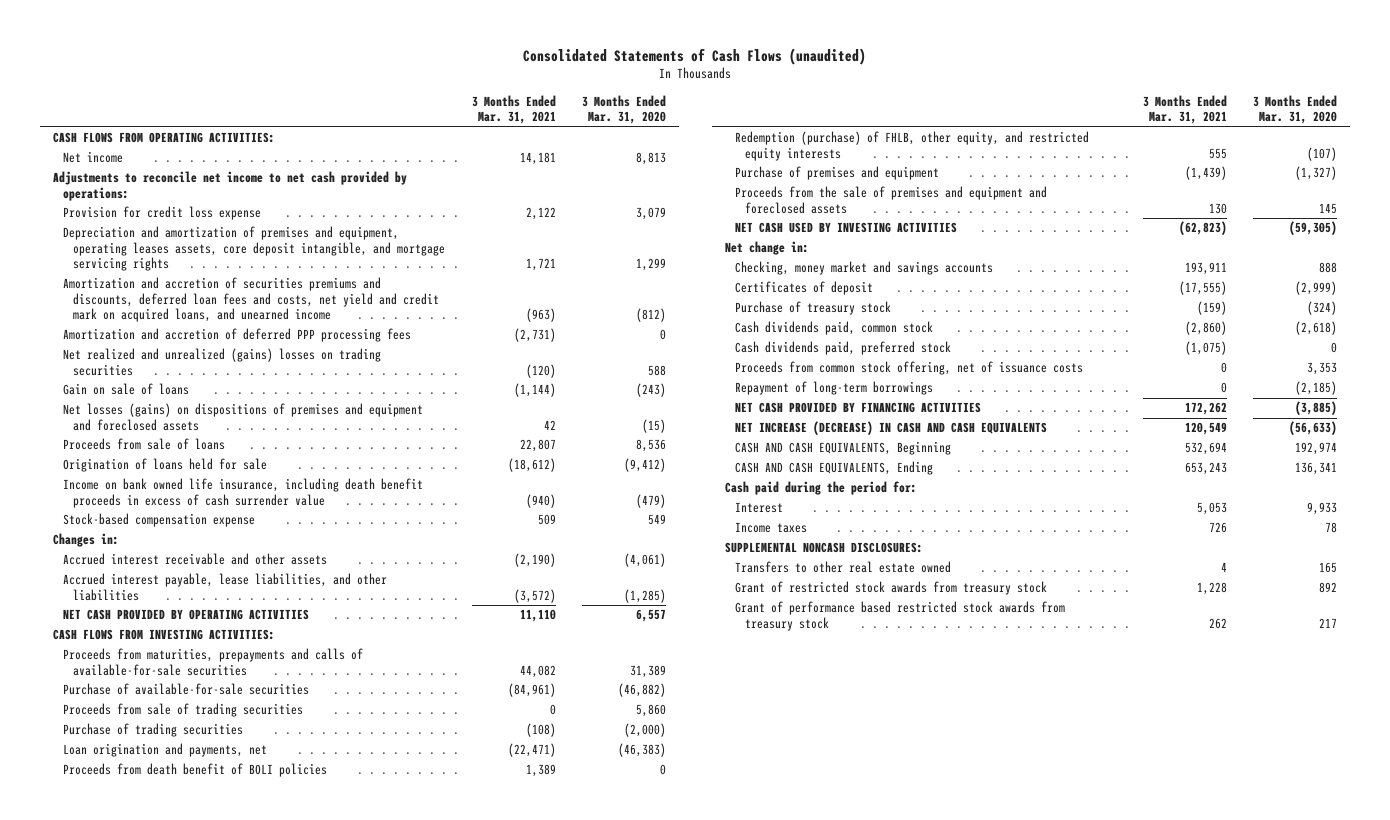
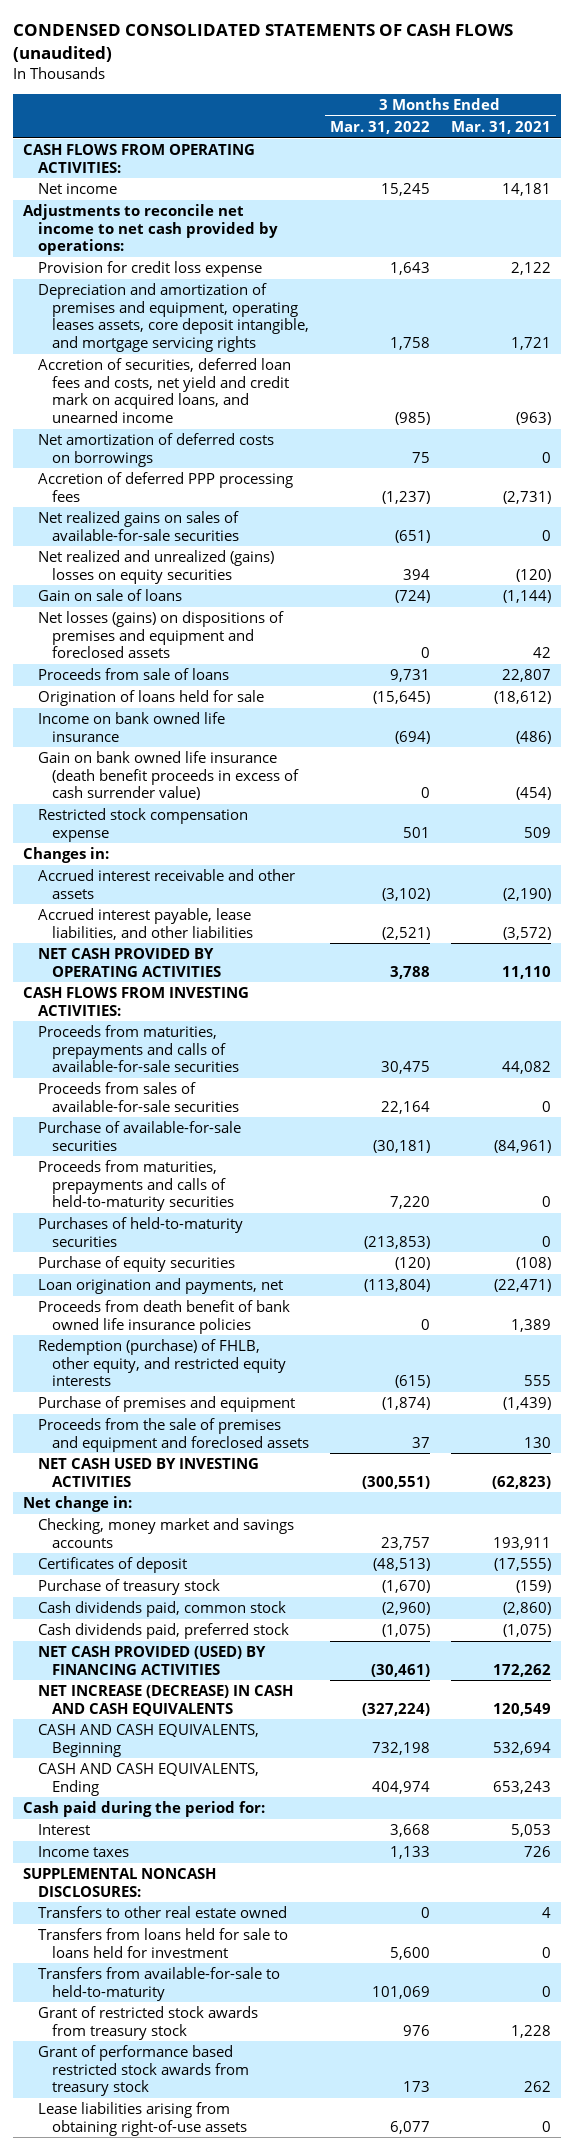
- Consolidated Statements of Cash Flows (unaudited)
+ CONDENSED CONSOLIDATED STATEMENTS OF CASH FLOWS (unaudited)
- | 3 Months Ended Mar. 31, 2021 | 3 Months Ended Mar. 31, 2020
+ | 3 Months Ended Mar. 31, 2022 | 3 Months Ended Mar. 31, 2021
- Amortization and accretion of securities premiums and discounts, deferred loan fees and costs, net yield and credit mark on acquired loans, and unearned income | (963) | (812)
- Amortization and accretion of deferred PPP processing fees | (2,731) | 0
- Net realized and unrealized (gains) losses on trading securities | (120) | 588
+ Accretion of securities, deferred loan fees and costs, net yield and credit mark on acquired loans, and unearned income | (985) | (963)
+ Net amortization of deferred costs on borrowings | 75 | 0
+ Accretion of deferred PPP processing fees | (1,237) | (2,731)
+ Net realized gains on sales of available-for-sale securities | (651) | 0
+ Net realized and unrealized (gains) losses on equity securities | 394 | (120)
- Income on bank owned life insurance, including death benefit proceeds in excess of cash surrender value | (940) | (479)
- Stock-based compensation expense | 509 | 549
+ Income on bank owned life insurance | (694) | (486)
+ Gain on bank owned life insurance (death benefit proceeds in excess of cash surrender value) | 0 | (454)
+ Restricted stock compensation expense | 501 | 509
+ Proceeds from sales of available-for-sale securities | 22,164 | 0
- Proceeds from sale of trading securities | 0 | 5,860
- Purchase of trading securities | (108) | (2,000)
+ Proceeds from maturities, prepayments and calls of held-to-maturity securities | 7,220 | 0
+ Purchases of held-to-maturity securities | (213,853) | 0
+ Purchase of equity securities | (120) | (108)
- Proceeds from death benefit of BOLI policies | 1,389 | 0
+ Proceeds from death benefit of bank owned life insurance policies | 0 | 1,389
- Proceeds from common stock offering, net of issuance costs | 0 | 3,353
- Repayment of long-term borrowings | 0 | (2,185)
- NET CASH PROVIDED BY FINANCING ACTIVITIES | 172,262 | (3,885)
+ NET CASH PROVIDED (USED) BY FINANCING ACTIVITIES | (30,461) | 172,262
+ Transfers from loans held for sale to loans held for investment | 5,600 | 0
+ Transfers from available-for-sale to held-to-maturity | 101,069 | 0
+ Lease liabilities arising from obtaining right-of-use assets | 6,077 | 0

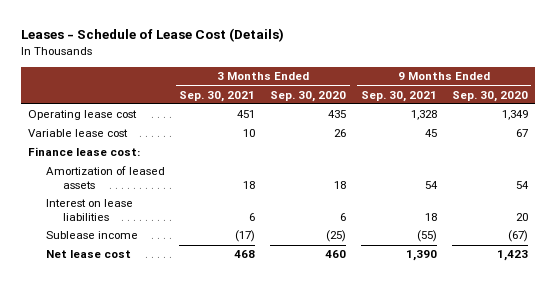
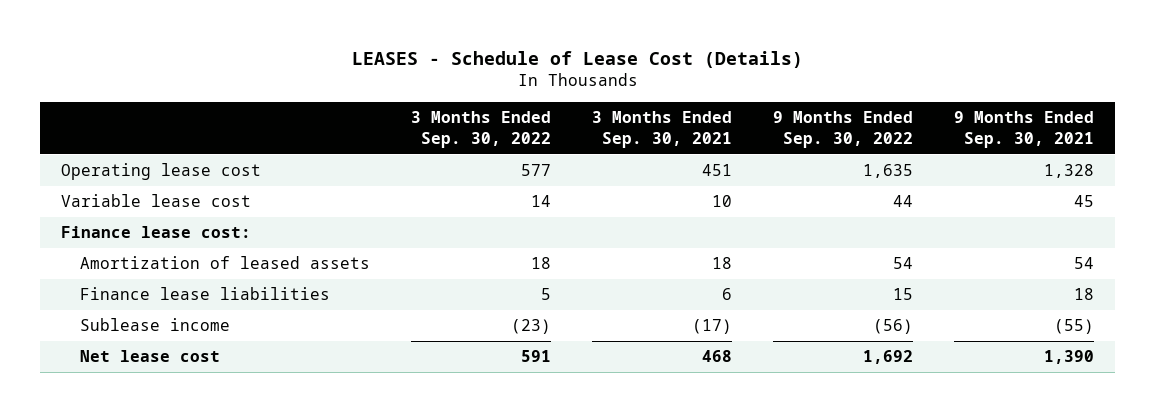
- Leases - Schedule of Lease Cost (Details)
+ LEASES - Schedule of Lease Cost (Details)
- | 3 Months Ended Sep. 30, 2021 | 3 Months Ended Sep. 30, 2020 | 9 Months Ended Sep. 30, 2021 | 9 Months Ended Sep. 30, 2020
+ | 3 Months Ended Sep. 30, 2022 | 3 Months Ended Sep. 30, 2021 | 9 Months Ended Sep. 30, 2022 | 9 Months Ended Sep. 30, 2021
- Interest on lease liabilities | 6 | 6 | 18 | 20
+ Finance lease liabilities | 5 | 6 | 15 | 18

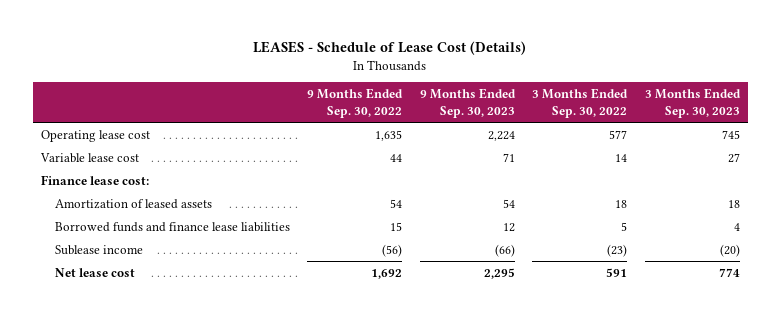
- | 3 Months Ended Sep. 30, 2022 | 3 Months Ended Sep. 30, 2021 | 9 Months Ended Sep. 30, 2022 | 9 Months Ended Sep. 30, 2021
+ | 9 Months Ended Sep. 30, 2022 | 9 Months Ended Sep. 30, 2023 | 3 Months Ended Sep. 30, 2022 | 3 Months Ended Sep. 30, 2023
- Finance lease liabilities | 5 | 6 | 15 | 18
+ Borrowed funds and finance lease liabilities | 15 | 12 | 5 | 4

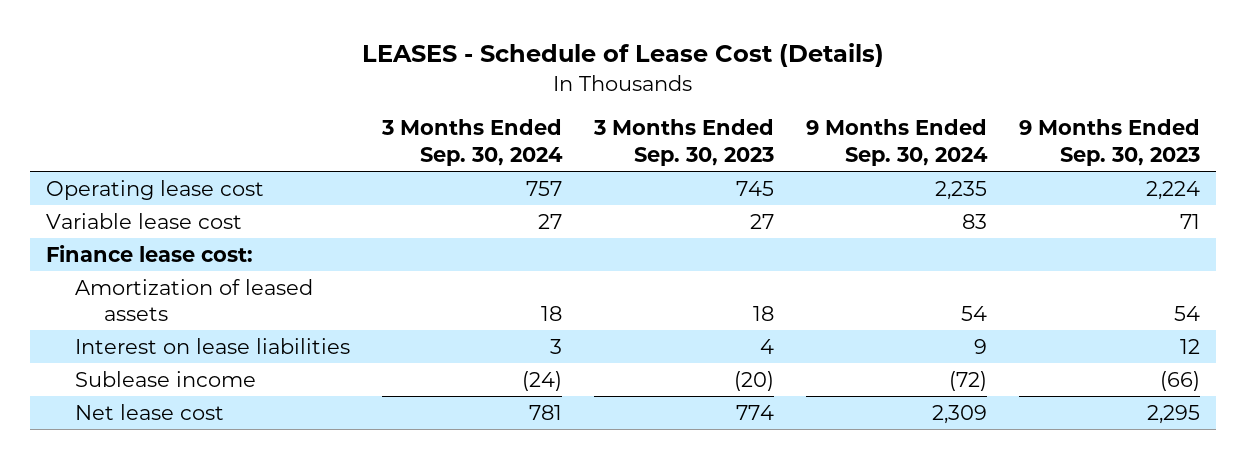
- | 9 Months Ended Sep. 30, 2022 | 9 Months Ended Sep. 30, 2023 | 3 Months Ended Sep. 30, 2022 | 3 Months Ended Sep. 30, 2023
+ | 3 Months Ended Sep. 30, 2024 | 3 Months Ended Sep. 30, 2023 | 9 Months Ended Sep. 30, 2024 | 9 Months Ended Sep. 30, 2023
- Borrowed funds and finance lease liabilities | 15 | 12 | 5 | 4
+ Interest on lease liabilities | 3 | 4 | 9 | 12

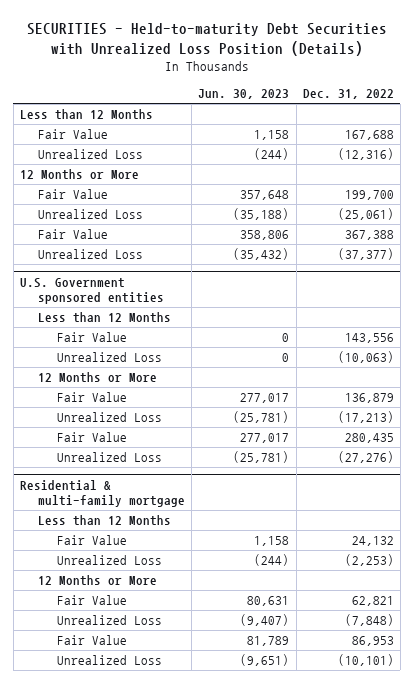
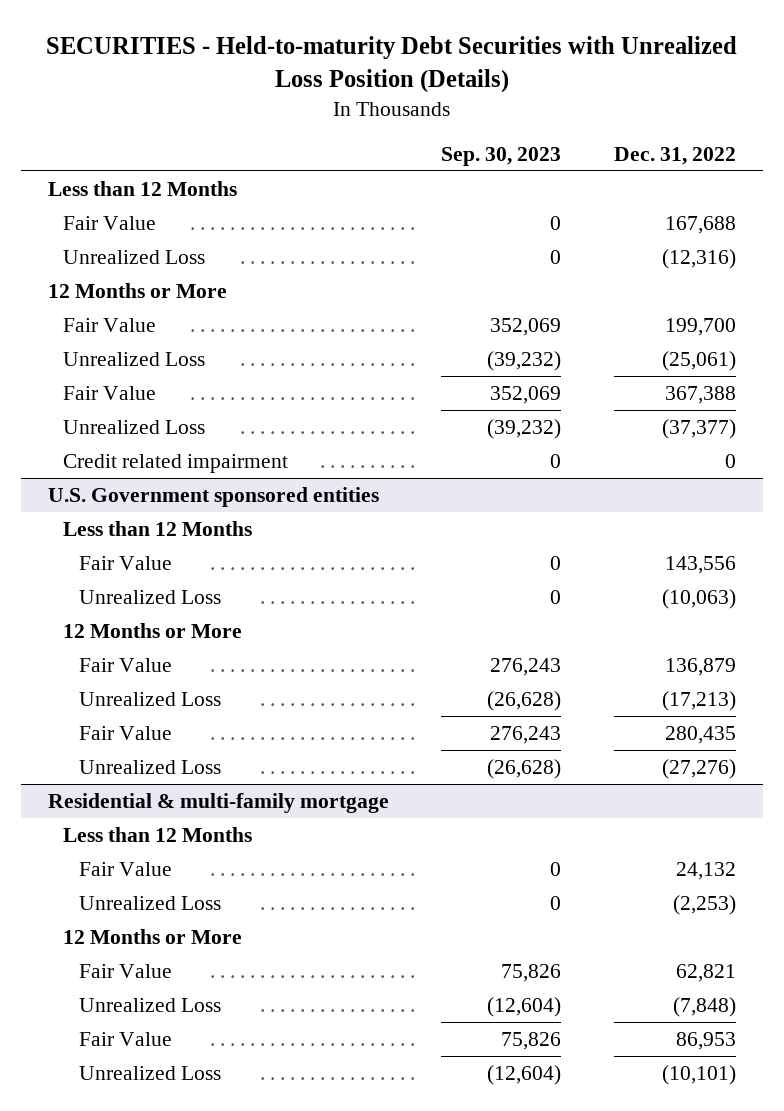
- | Jun. 30, 2023 | Dec. 31, 2022
+ | Sep. 30, 2023 | Dec. 31, 2022
+ Credit related impairment | 0 | 0

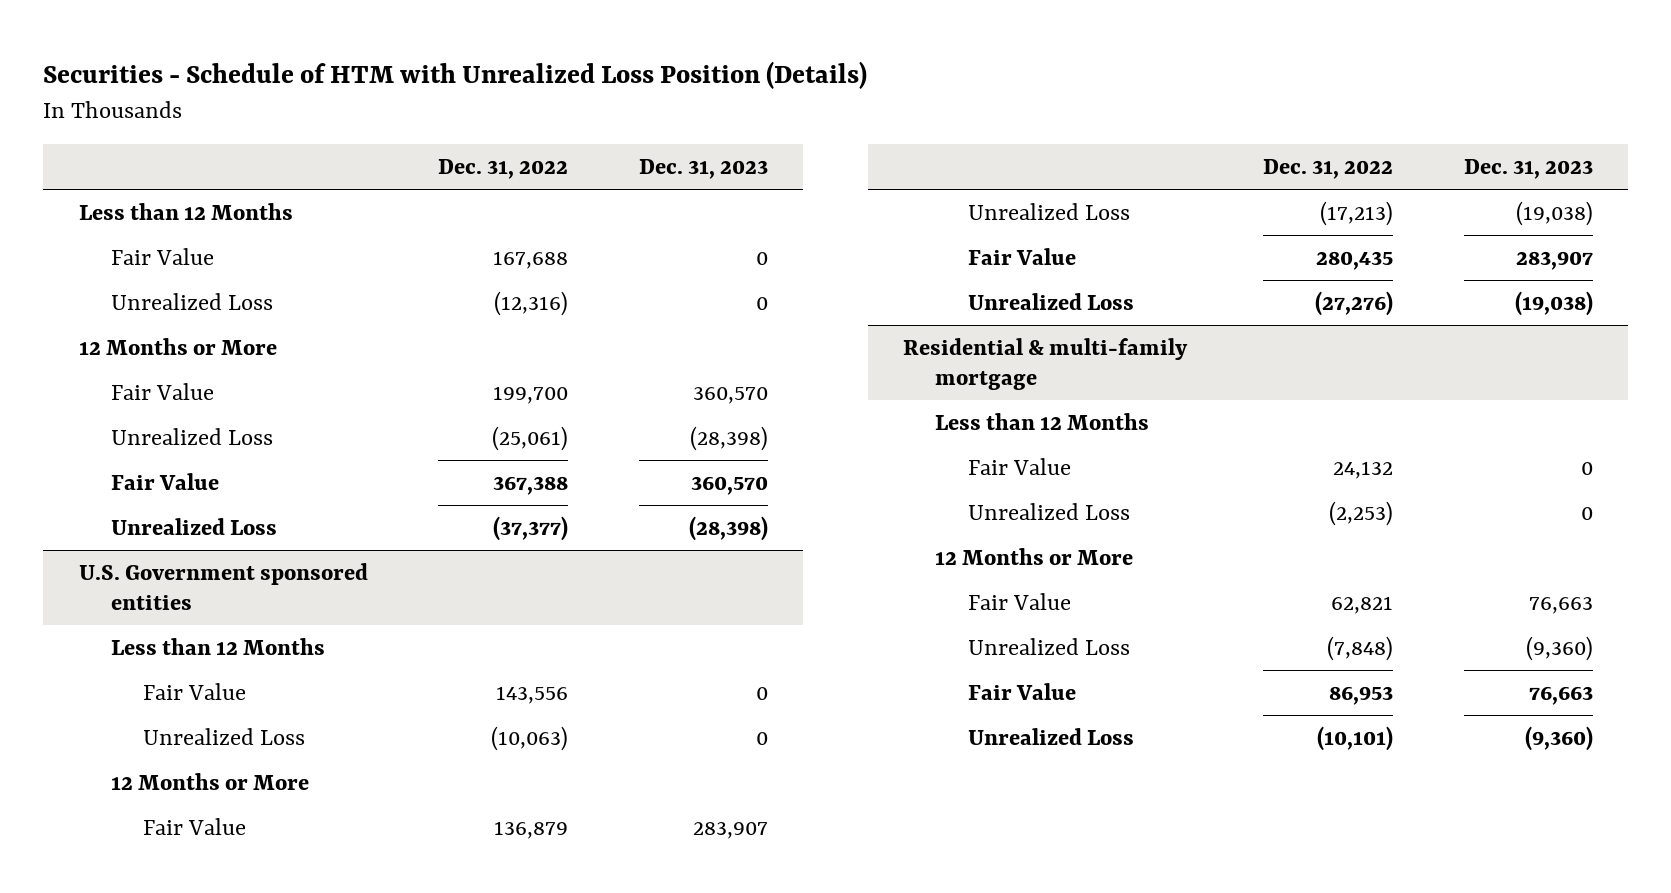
- SECURITIES - Held-to-maturity Debt Securities with Unrealized Loss Position (Details)
+ Securities - Schedule of HTM with Unrealized Loss Position (Details)
- | Sep. 30, 2023 | Dec. 31, 2022
+ | Dec. 31, 2022 | Dec. 31, 2023
- Credit related impairment | 0 | 0

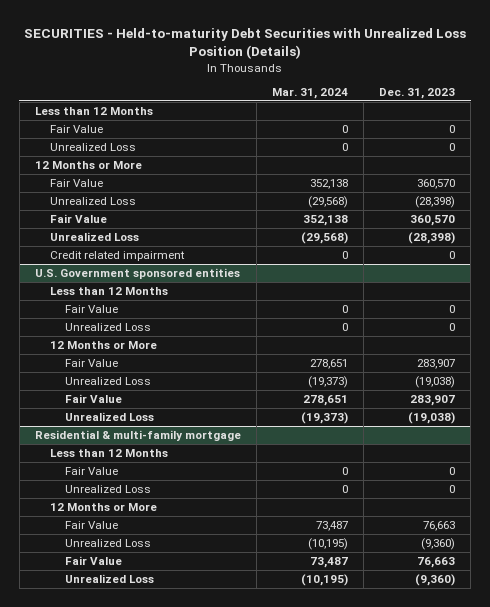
- Securities - Schedule of HTM with Unrealized Loss Position (Details)
+ SECURITIES - Held-to-maturity Debt Securities with Unrealized Loss Position (Details)
- | Dec. 31, 2022 | Dec. 31, 2023
+ | Mar. 31, 2024 | Dec. 31, 2023
+ Credit related impairment | 0 | 0

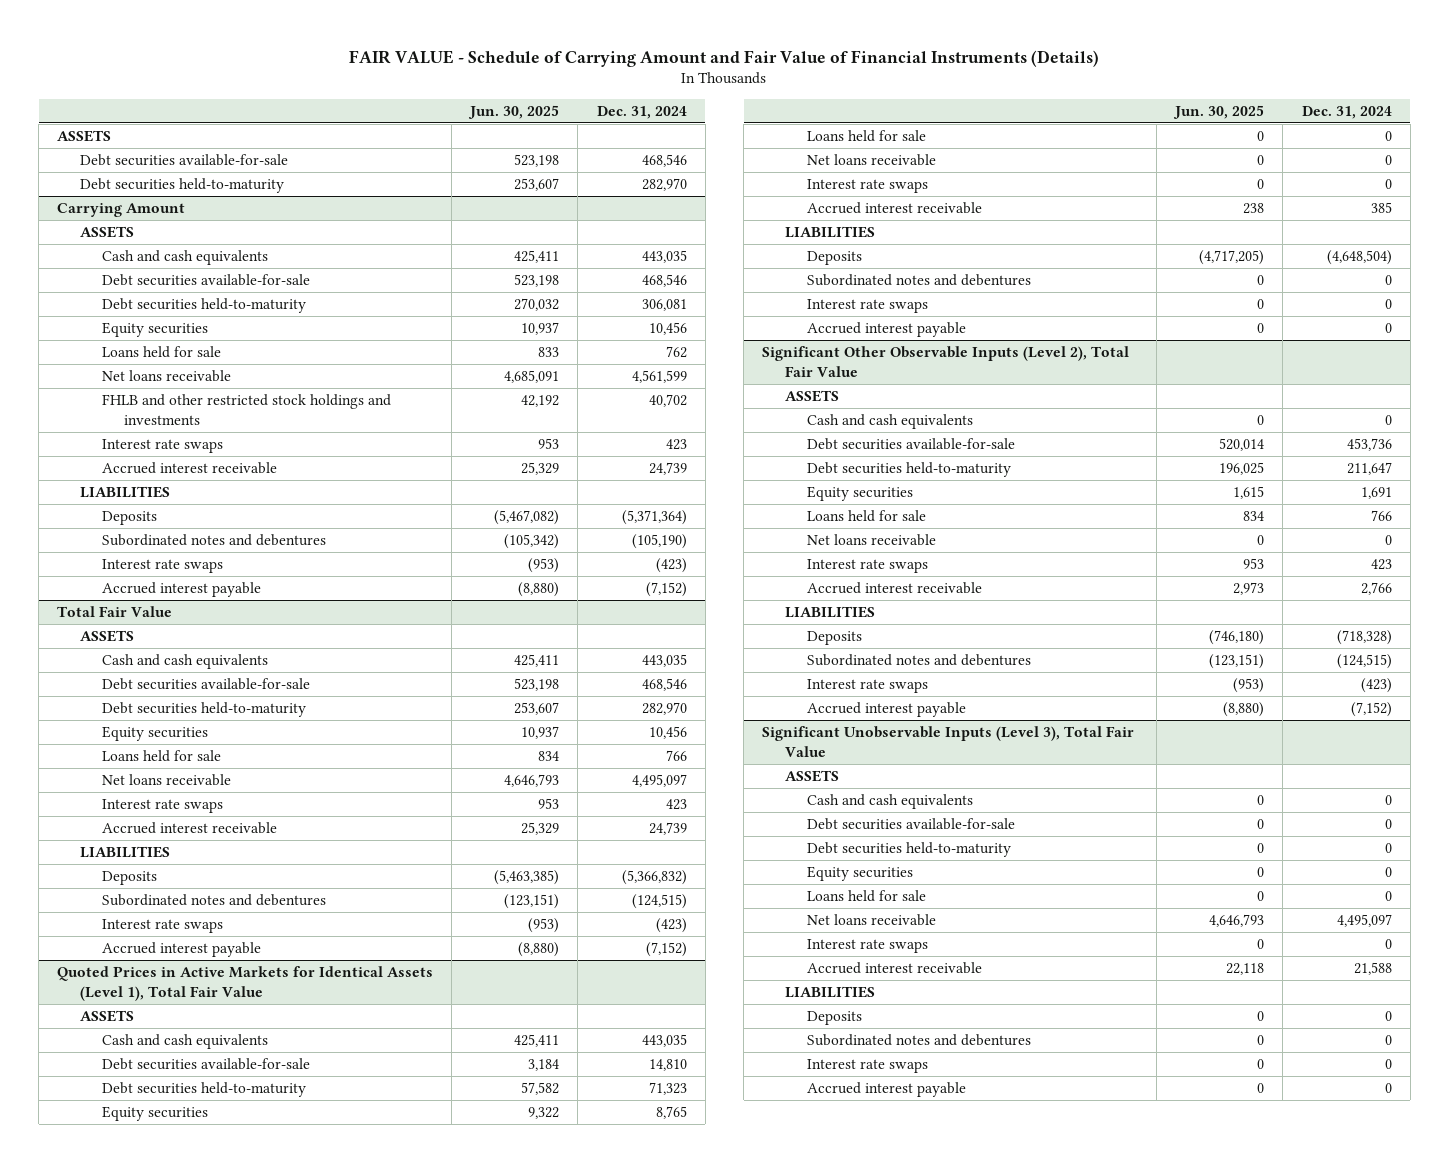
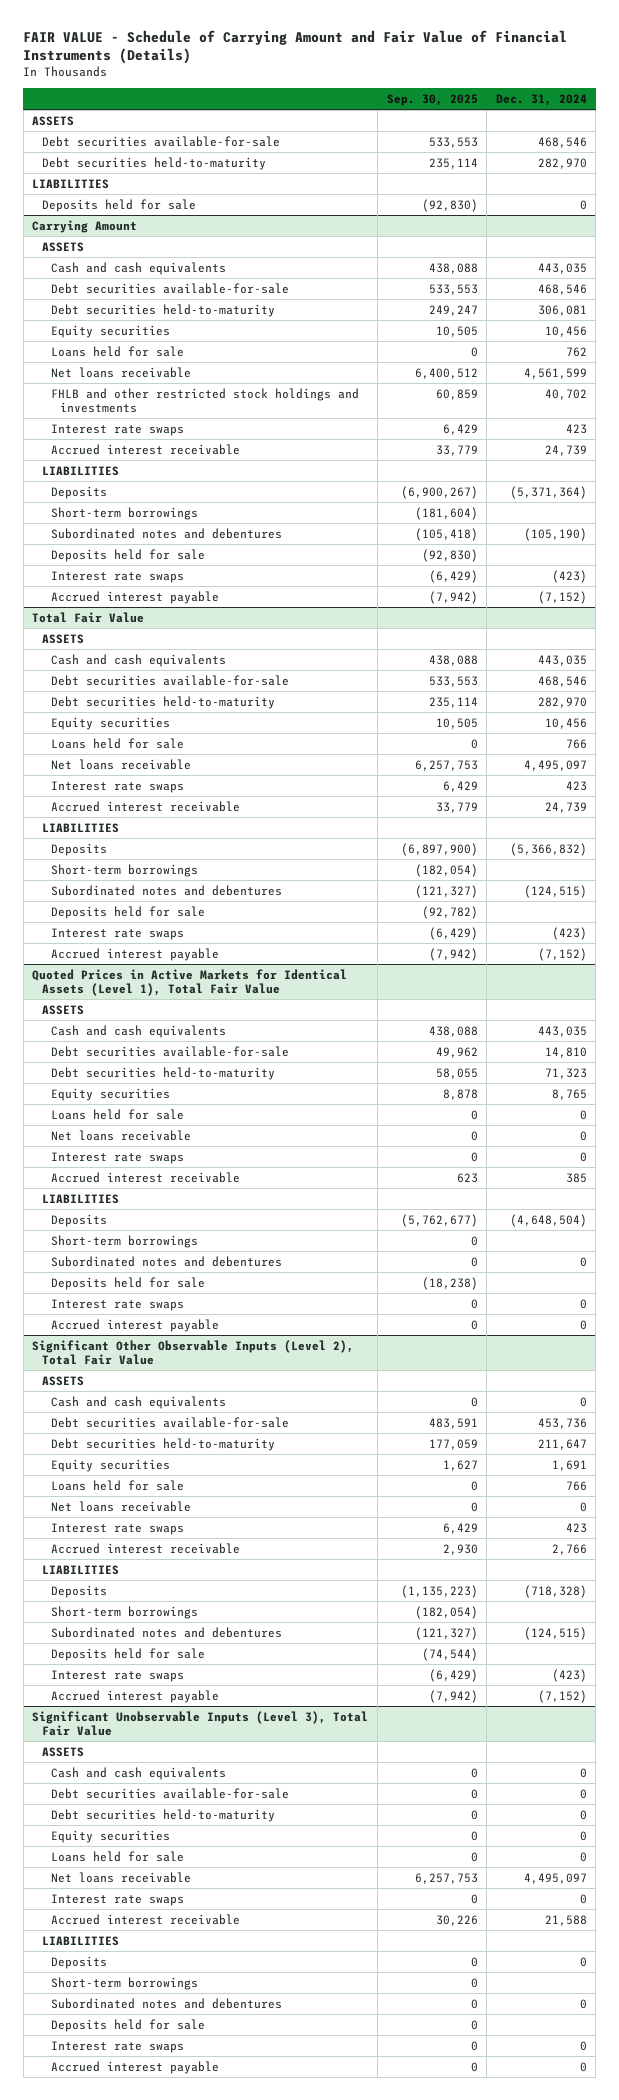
- | Jun. 30, 2025 | Dec. 31, 2024
+ | Sep. 30, 2025 | Dec. 31, 2024
+ LIABILITIES
+ Deposits held for sale | (92,830) | 0
@ Carrying Amount
+ Short-term borrowings | (181,604) |
+ Deposits held for sale | (92,830) |
@ Total Fair Value
+ Short-term borrowings | (182,054) |
+ Deposits held for sale | (92,782) |
@ Quoted Prices in Active Markets for Identical Assets (Level 1), Total Fair Value
+ Short-term borrowings | 0 |
+ Deposits held for sale | (18,238) |
@ Significant Other Observable Inputs (Level 2), Total Fair Value
+ Short-term borrowings | (182,054) |
+ Deposits held for sale | (74,544) |
@ Significant Unobservable Inputs (Level 3), Total Fair Value
+ Short-term borrowings | 0 |
+ Deposits held for sale | 0 |

